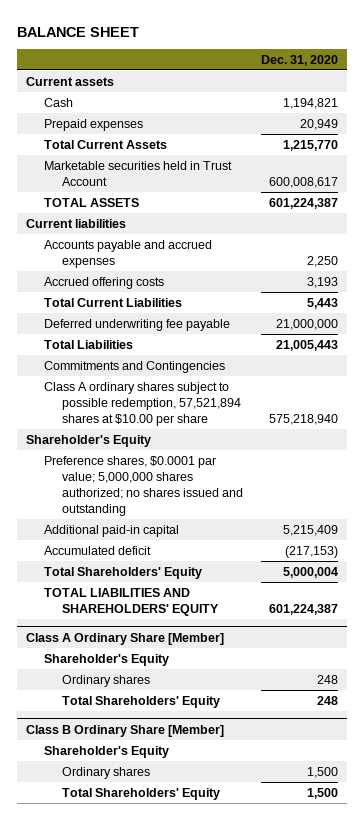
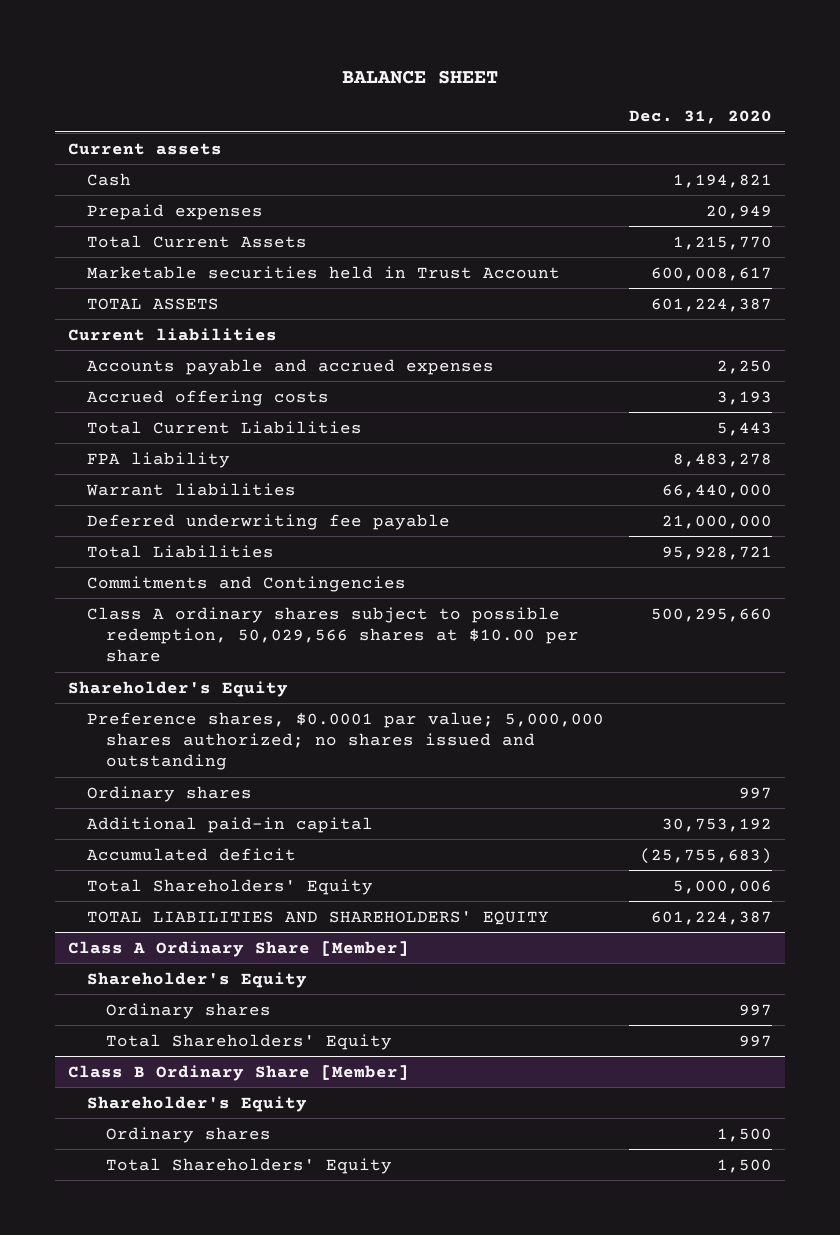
+ FPA liability | 8,483,278
+ Warrant liabilities | 66,440,000
- Total Liabilities | 21,005,443
+ Total Liabilities | 95,928,721
- Class A ordinary shares subject to possible redemption, 57,521,894 shares at $10.00 per share | 575,218,940
+ Class A ordinary shares subject to possible redemption, 50,029,566 shares at $10.00 per share | 500,295,660
- Additional paid-in capital | 5,215,409
- Accumulated deficit | (217,153)
- Total Shareholders' Equity | 5,000,004
+ Ordinary shares | 997
+ Additional paid-in capital | 30,753,192
+ Accumulated deficit | (25,755,683)
+ Total Shareholders' Equity | 5,000,006
@ Class A Ordinary Share [Member]
- Ordinary shares | 248
- Total Shareholders' Equity | 248
+ Ordinary shares | 997
+ Total Shareholders' Equity | 997

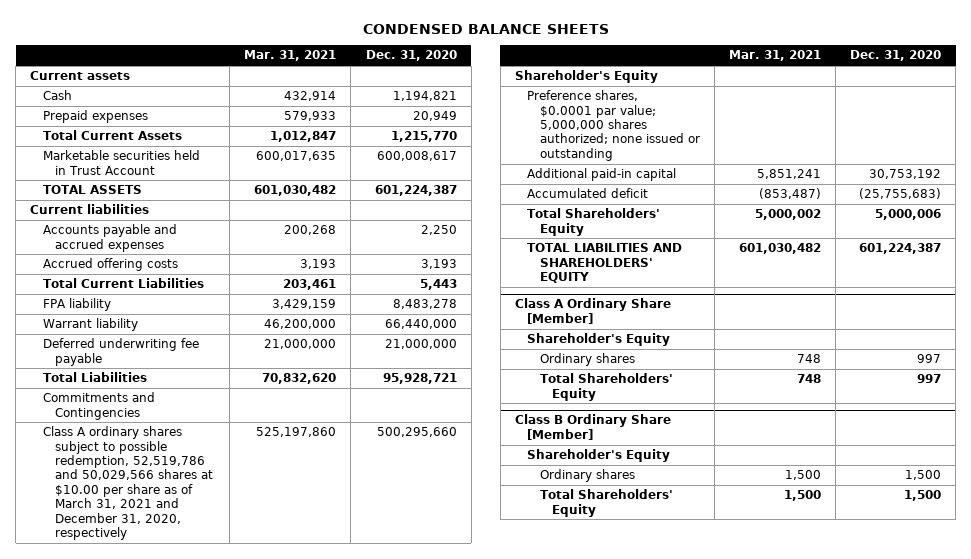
- BALANCE SHEET
+ CONDENSED BALANCE SHEETS
- | Dec. 31, 2020
+ | Mar. 31, 2021 | Dec. 31, 2020
- Warrant liabilities | 66,440,000
+ Warrant liability | 46,200,000 | 66,440,000
- Class A ordinary shares subject to possible redemption, 50,029,566 shares at $10.00 per share | 500,295,660
+ Class A ordinary shares subject to possible redemption, 52,519,786 and 50,029,566 shares at $10.00 per share as of March 31, 2021 and December 31, 2020, respectively | 525,197,860 | 500,295,660
- Preference shares, $0.0001 par value; 5,000,000 shares authorized; no shares issued and outstanding
- Ordinary shares | 997
+ Preference shares, $0.0001 par value; 5,000,000 shares authorized; none issued or outstanding

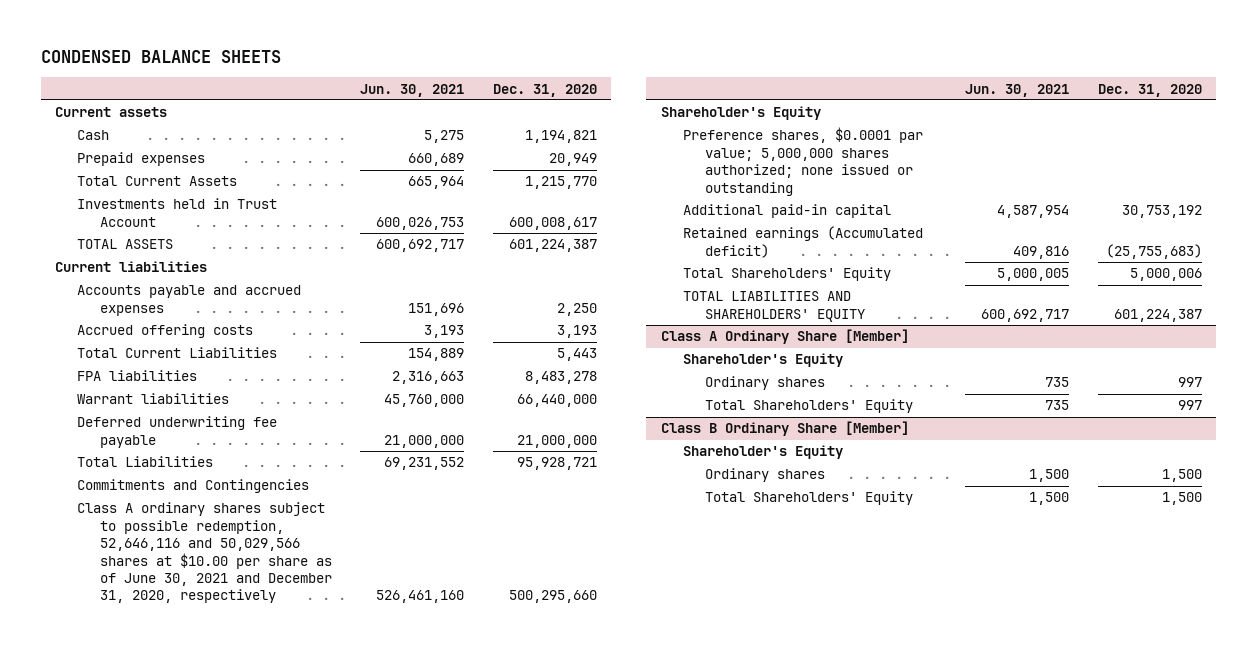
- | Mar. 31, 2021 | Dec. 31, 2020
+ | Jun. 30, 2021 | Dec. 31, 2020
- Marketable securities held in Trust Account | 600,017,635 | 600,008,617
+ Investments held in Trust Account | 600,026,753 | 600,008,617
- FPA liability | 3,429,159 | 8,483,278
- Warrant liability | 46,200,000 | 66,440,000
+ FPA liabilities | 2,316,663 | 8,483,278
+ Warrant liabilities | 45,760,000 | 66,440,000
- Class A ordinary shares subject to possible redemption, 52,519,786 and 50,029,566 shares at $10.00 per share as of March 31, 2021 and December 31, 2020, respectively | 525,197,860 | 500,295,660
+ Class A ordinary shares subject to possible redemption, 52,646,116 and 50,029,566 shares at $10.00 per share as of June 30, 2021 and December 31, 2020, respectively | 526,461,160 | 500,295,660
- Accumulated deficit | (853,487) | (25,755,683)
+ Retained earnings (Accumulated deficit) | 409,816 | (25,755,683)

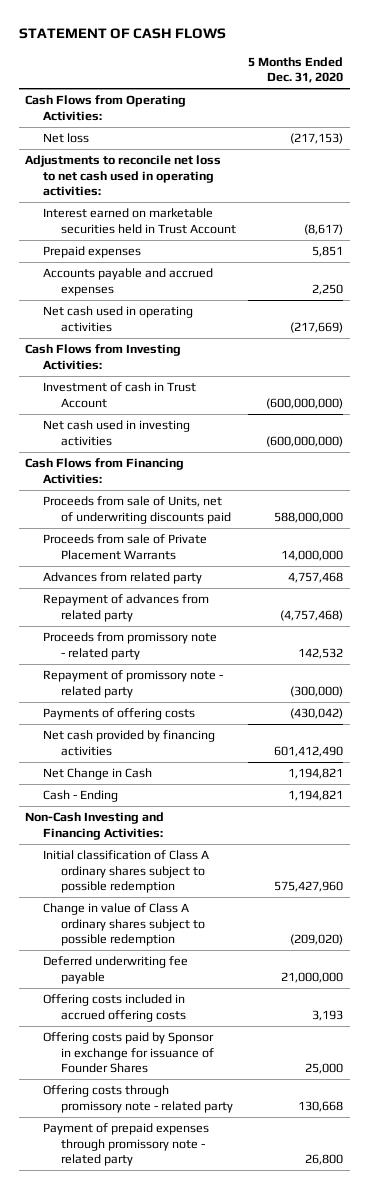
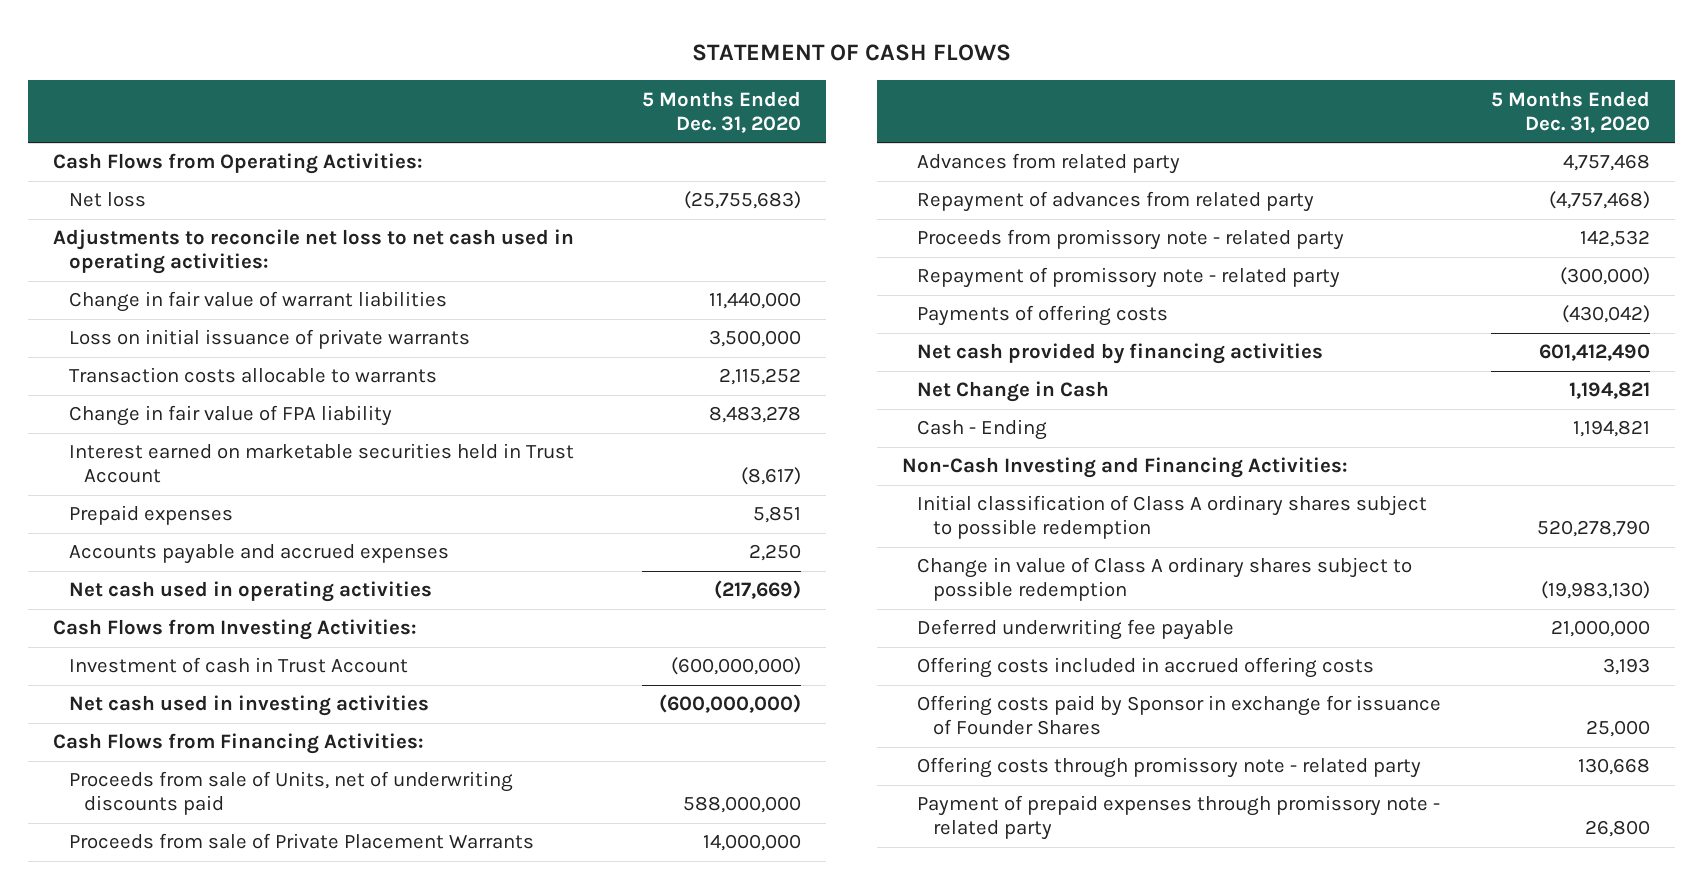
- Net loss | (217,153)
+ Net loss | (25,755,683)
+ Change in fair value of warrant liabilities | 11,440,000
+ Loss on initial issuance of private warrants | 3,500,000
+ Transaction costs allocable to warrants | 2,115,252
+ Change in fair value of FPA liability | 8,483,278
- Initial classification of Class A ordinary shares subject to possible redemption | 575,427,960
- Change in value of Class A ordinary shares subject to possible redemption | (209,020)
+ Initial classification of Class A ordinary shares subject to possible redemption | 520,278,790
+ Change in value of Class A ordinary shares subject to possible redemption | (19,983,130)

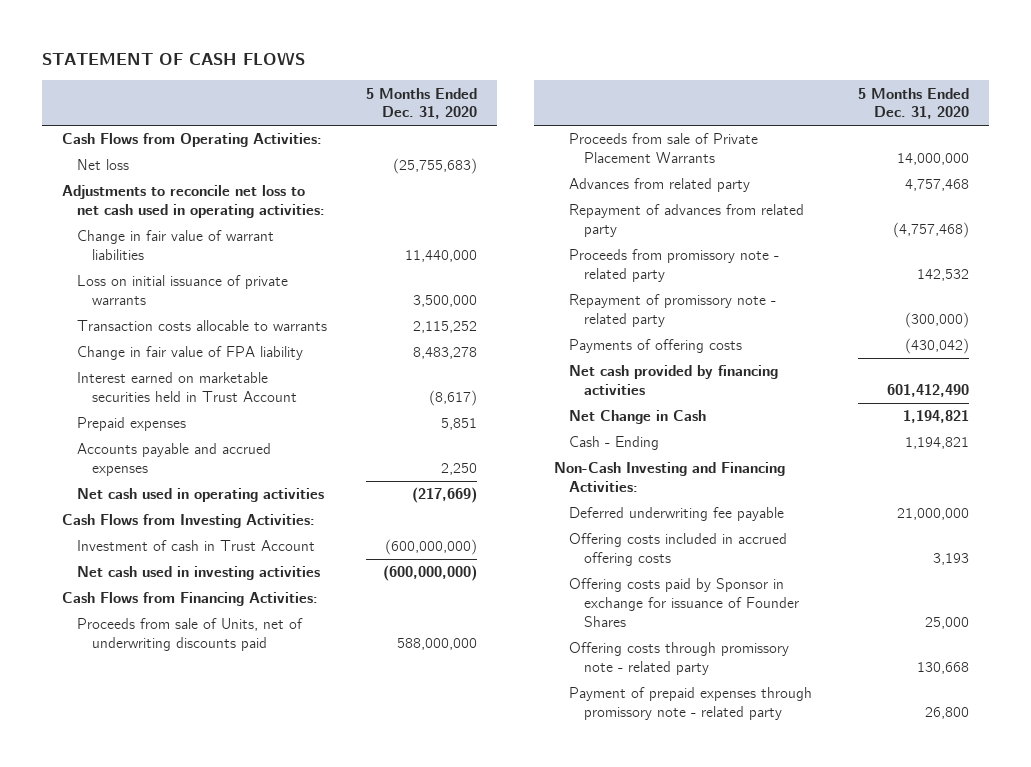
- Initial classification of Class A ordinary shares subject to possible redemption | 520,278,790
- Change in value of Class A ordinary shares subject to possible redemption | (19,983,130)

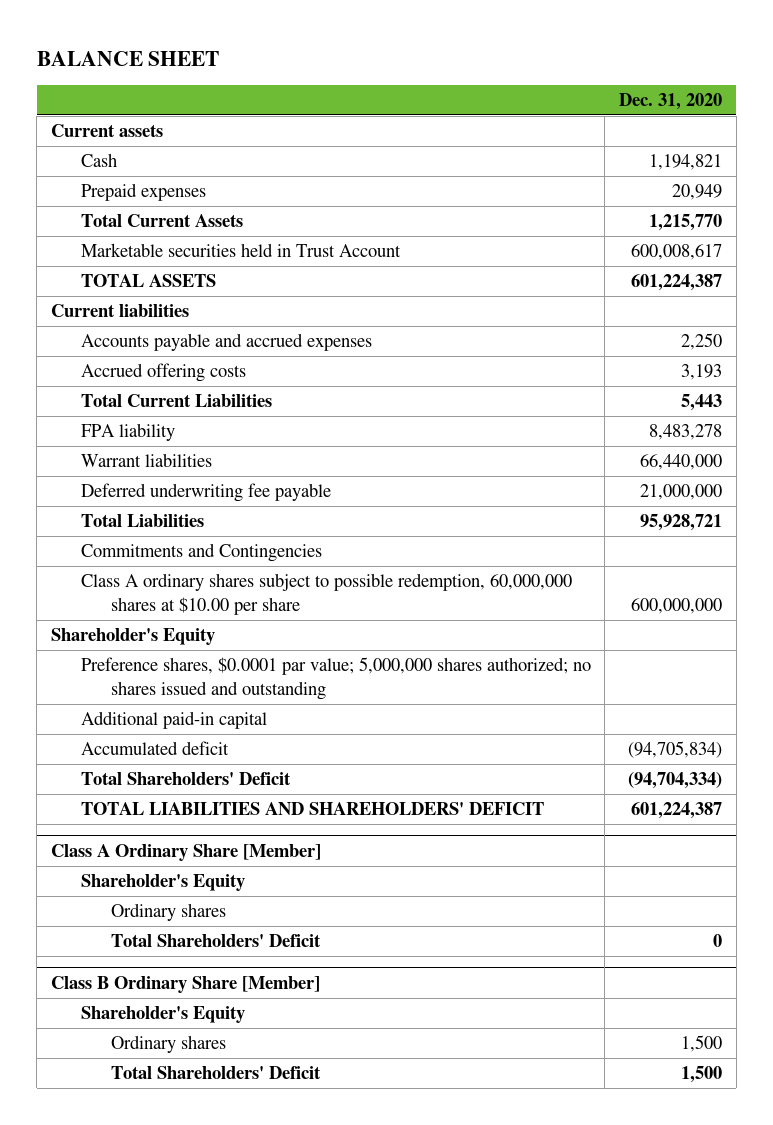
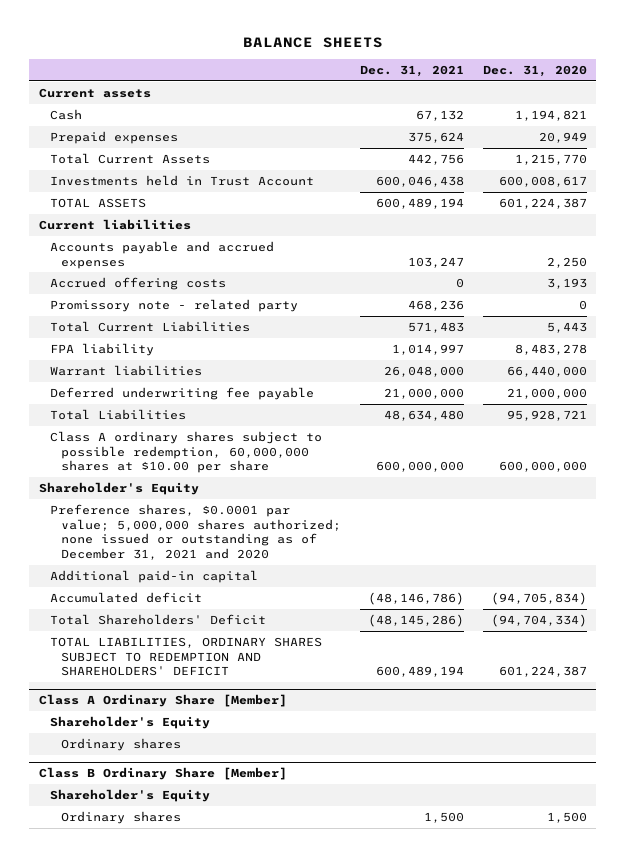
- BALANCE SHEET
+ BALANCE SHEETS
- | Dec. 31, 2020
+ | Dec. 31, 2021 | Dec. 31, 2020
- Marketable securities held in Trust Account | 600,008,617
+ Investments held in Trust Account | 600,046,438 | 600,008,617
+ Promissory note - related party | 468,236 | 0
- Commitments and Contingencies
- Preference shares, $0.0001 par value; 5,000,000 shares authorized; no shares issued and outstanding
+ Preference shares, $0.0001 par value; 5,000,000 shares authorized; none issued or outstanding as of December 31, 2021 and 2020
- TOTAL LIABILITIES AND SHAREHOLDERS' DEFICIT | 601,224,387
+ TOTAL LIABILITIES, ORDINARY SHARES SUBJECT TO REDEMPTION AND SHAREHOLDERS' DEFICIT | 600,489,194 | 601,224,387
@ Class A Ordinary Share [Member]
- Total Shareholders' Deficit | 0
@ Class B Ordinary Share [Member]
- Total Shareholders' Deficit | 1,500

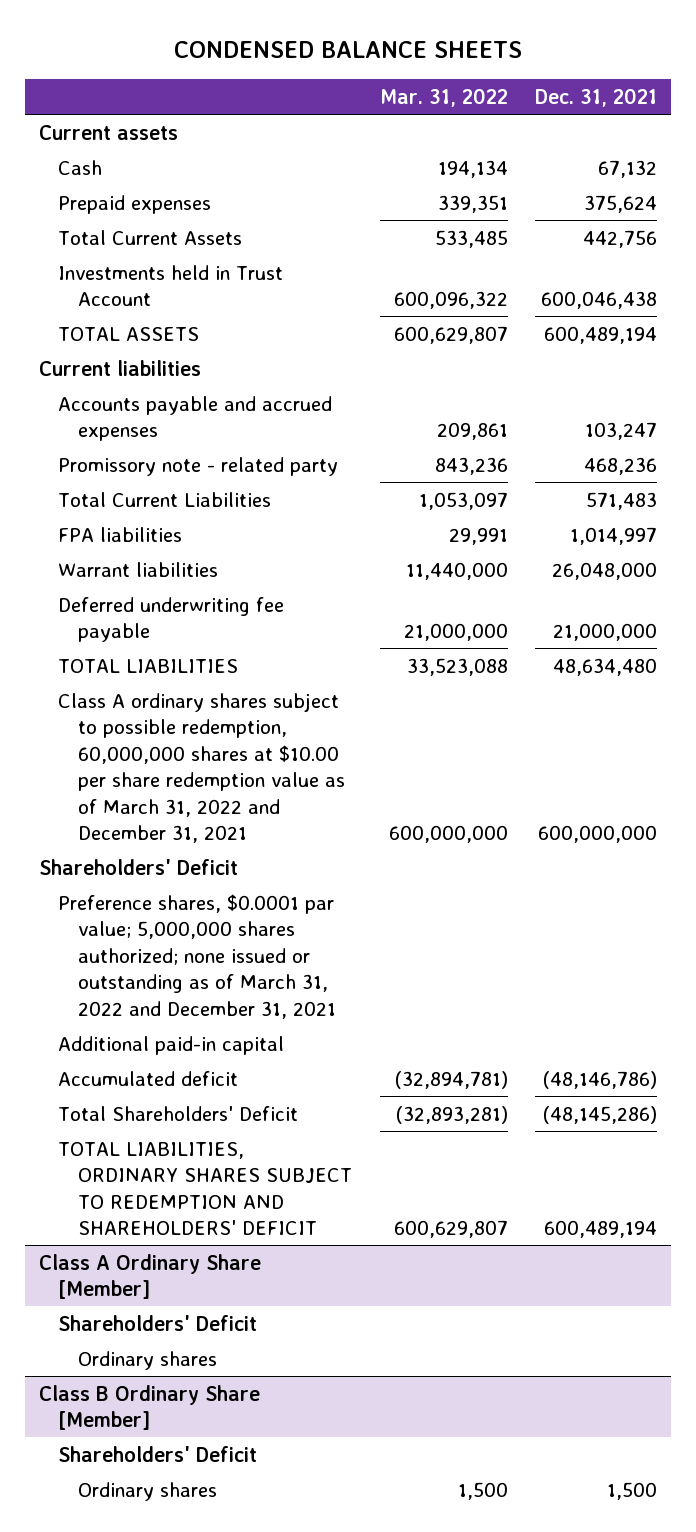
- BALANCE SHEETS
+ CONDENSED BALANCE SHEETS
- | Dec. 31, 2021 | Dec. 31, 2020
+ | Mar. 31, 2022 | Dec. 31, 2021
- Accrued offering costs | 0 | 3,193
- FPA liability | 1,014,997 | 8,483,278
+ FPA liabilities | 29,991 | 1,014,997
- Total Liabilities | 48,634,480 | 95,928,721
- Class A ordinary shares subject to possible redemption, 60,000,000 shares at $10.00 per share | 600,000,000 | 600,000,000
- Shareholder's Equity
- Preference shares, $0.0001 par value; 5,000,000 shares authorized; none issued or outstanding as of December 31, 2021 and 2020
+ TOTAL LIABILITIES | 33,523,088 | 48,634,480
+ Class A ordinary shares subject to possible redemption, 60,000,000 shares at $10.00 per share redemption value as of March 31, 2022 and December 31, 2021 | 600,000,000 | 600,000,000
+ Shareholders' Deficit
+ Preference shares, $0.0001 par value; 5,000,000 shares authorized; none issued or outstanding as of March 31, 2022 and December 31, 2021
@ Class A Ordinary Share [Member]
- Shareholder's Equity
+ Shareholders' Deficit
@ Class B Ordinary Share [Member]
- Shareholder's Equity
+ Shareholders' Deficit

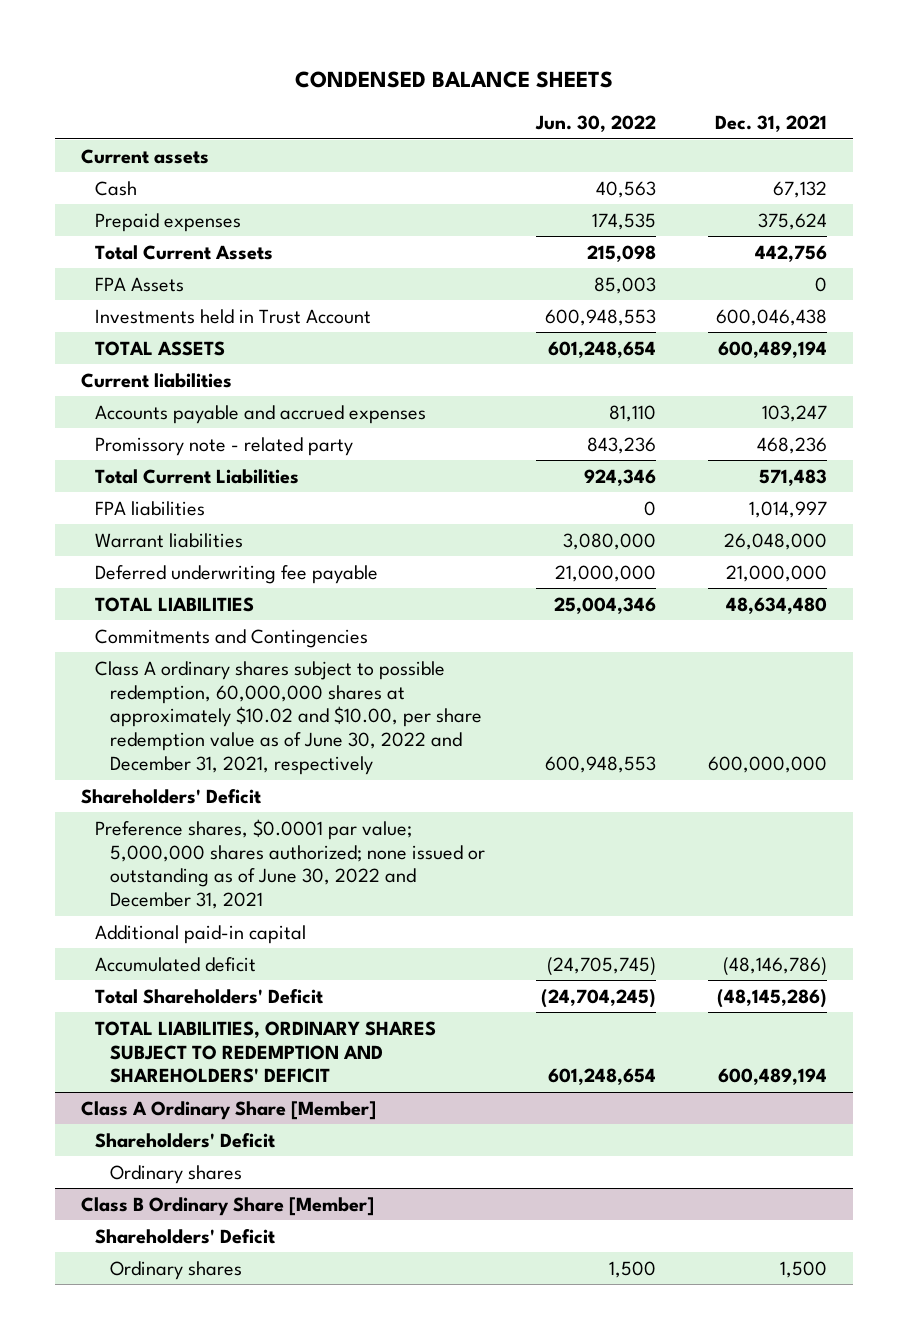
- | Mar. 31, 2022 | Dec. 31, 2021
+ | Jun. 30, 2022 | Dec. 31, 2021
+ FPA Assets | 85,003 | 0
- Class A ordinary shares subject to possible redemption, 60,000,000 shares at $10.00 per share redemption value as of March 31, 2022 and December 31, 2021 | 600,000,000 | 600,000,000
+ Commitments and Contingencies
+ Class A ordinary shares subject to possible redemption, 60,000,000 shares at approximately $10.02 and $10.00, per share redemption value as of June 30, 2022 and December 31, 2021, respectively | 600,948,553 | 600,000,000
- Preference shares, $0.0001 par value; 5,000,000 shares authorized; none issued or outstanding as of March 31, 2022 and December 31, 2021
+ Preference shares, $0.0001 par value; 5,000,000 shares authorized; none issued or outstanding as of June 30, 2022 and December 31, 2021

